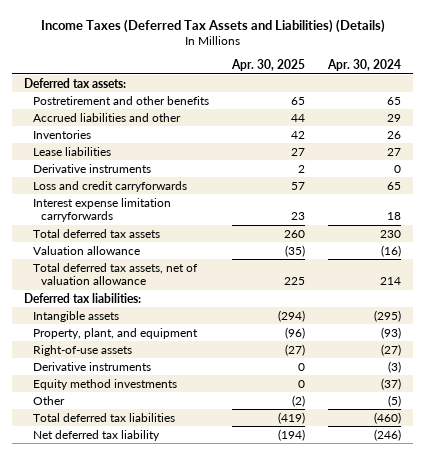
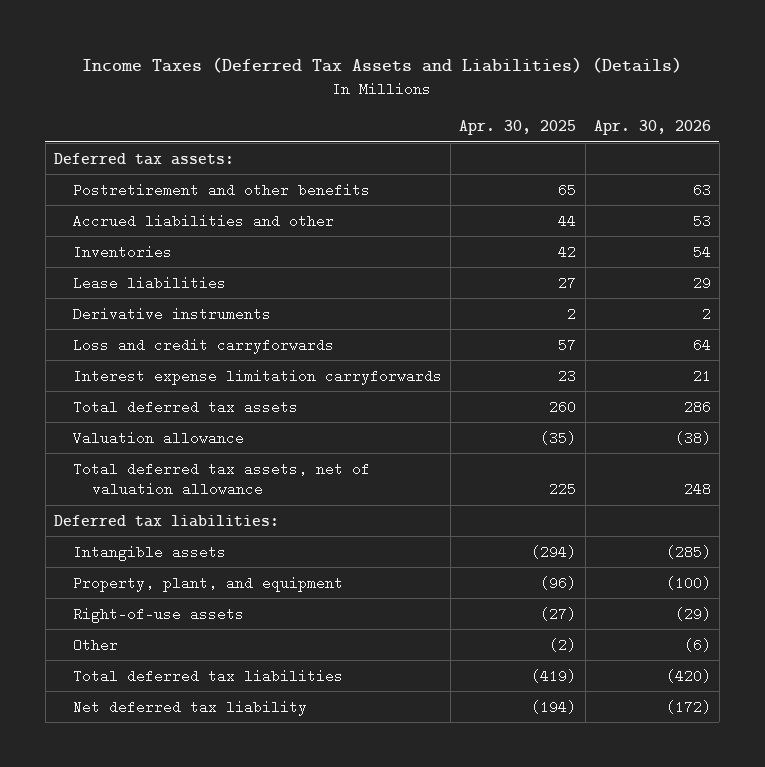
- | Apr. 30, 2025 | Apr. 30, 2024
+ | Apr. 30, 2025 | Apr. 30, 2026
- Derivative instruments | 0 | (3)
- Equity method investments | 0 | (37)

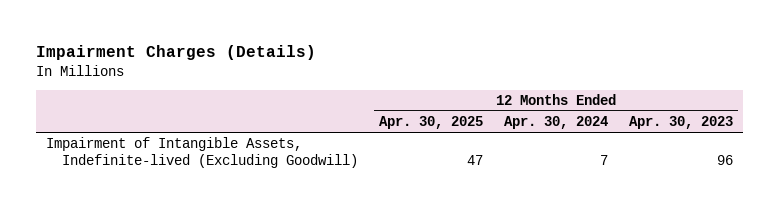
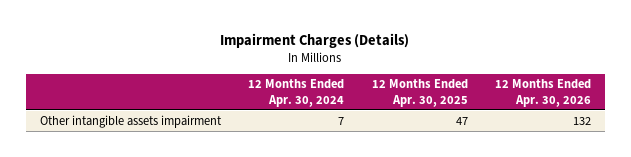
- | 12 Months Ended Apr. 30, 2025 | 12 Months Ended Apr. 30, 2024 | 12 Months Ended Apr. 30, 2023
+ | 12 Months Ended Apr. 30, 2024 | 12 Months Ended Apr. 30, 2025 | 12 Months Ended Apr. 30, 2026
- Impairment of Intangible Assets, Indefinite-lived (Excluding Goodwill) | 47 | 7 | 96
+ Other intangible assets impairment | 7 | 47 | 132

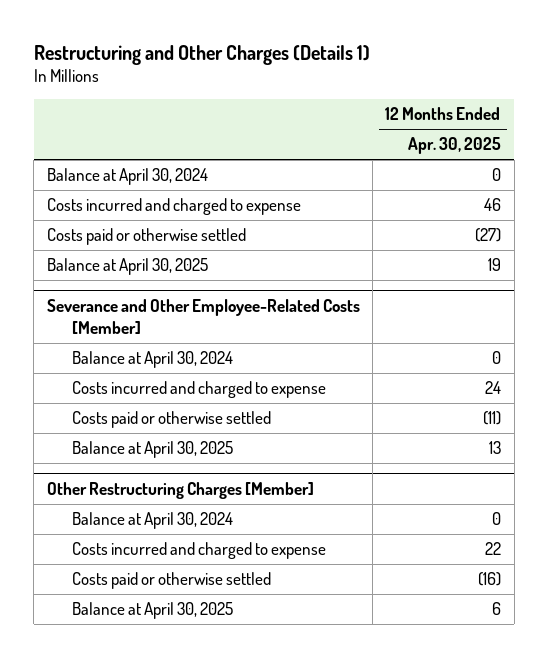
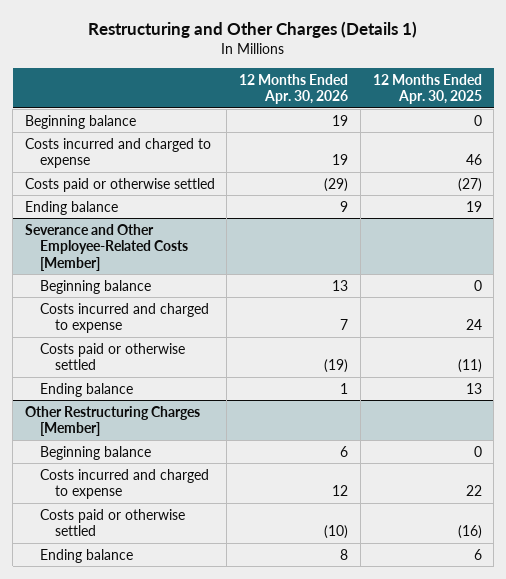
- | 12 Months Ended Apr. 30, 2025
+ | 12 Months Ended Apr. 30, 2026 | 12 Months Ended Apr. 30, 2025
- Balance at April 30, 2024 | 0
+ Beginning balance | 19 | 0
- Balance at April 30, 2025 | 19
+ Ending balance | 9 | 19
@ Severance and Other Employee-Related Costs [Member]
- Balance at April 30, 2024 | 0
+ Beginning balance | 13 | 0
- Balance at April 30, 2025 | 13
+ Ending balance | 1 | 13
@ Other Restructuring Charges [Member]
- Balance at April 30, 2024 | 0
+ Beginning balance | 6 | 0
- Balance at April 30, 2025 | 6
+ Ending balance | 8 | 6

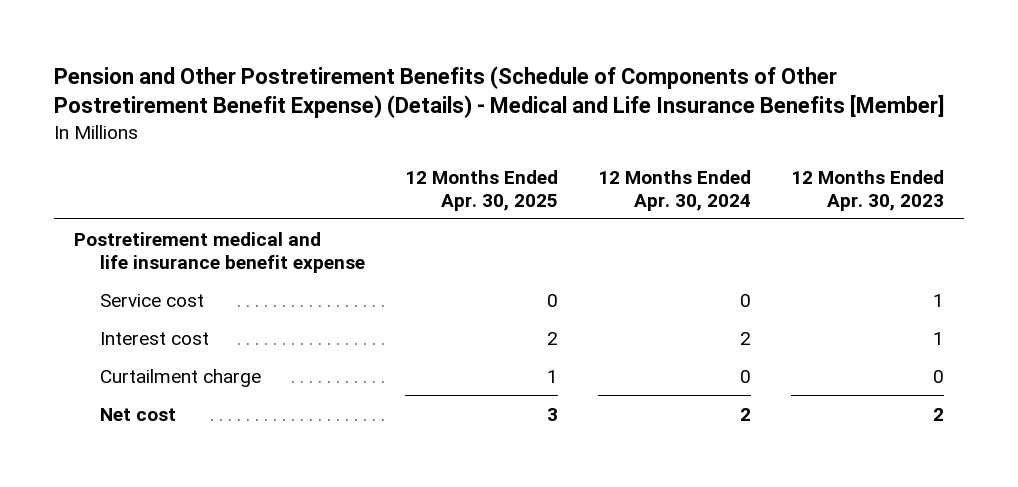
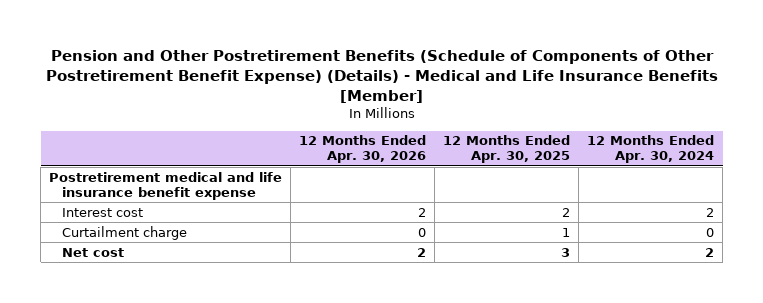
- | 12 Months Ended Apr. 30, 2025 | 12 Months Ended Apr. 30, 2024 | 12 Months Ended Apr. 30, 2023
+ | 12 Months Ended Apr. 30, 2026 | 12 Months Ended Apr. 30, 2025 | 12 Months Ended Apr. 30, 2024
- Service cost | 0 | 0 | 1

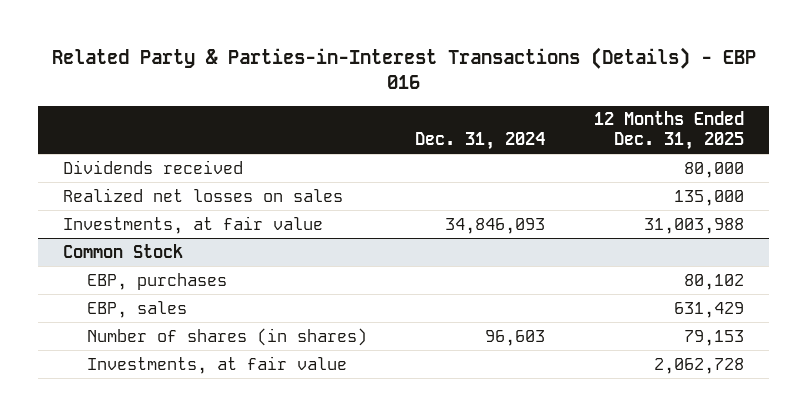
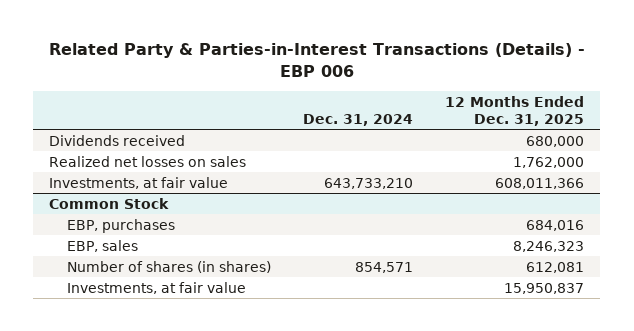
- Related Party & Parties-in-Interest Transactions (Details) - EBP 016
+ Related Party & Parties-in-Interest Transactions (Details) - EBP 006
- Dividends received | | 80,000
- Realized net losses on sales | | 135,000
- Investments, at fair value | 34,846,093 | 31,003,988
+ Dividends received | | 680,000
+ Realized net losses on sales | | 1,762,000
+ Investments, at fair value | 643,733,210 | 608,011,366
@ Common Stock
- EBP, purchases | | 80,102
- EBP, sales | | 631,429
- Number of shares (in shares) | 96,603 | 79,153
- Investments, at fair value | | 2,062,728
+ EBP, purchases | | 684,016
+ EBP, sales | | 8,246,323
+ Number of shares (in shares) | 854,571 | 612,081
+ Investments, at fair value | | 15,950,837

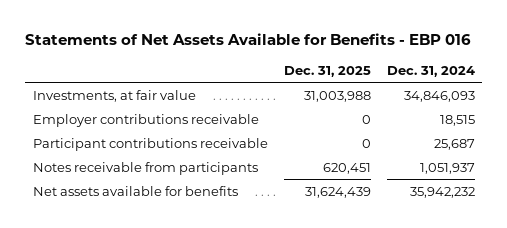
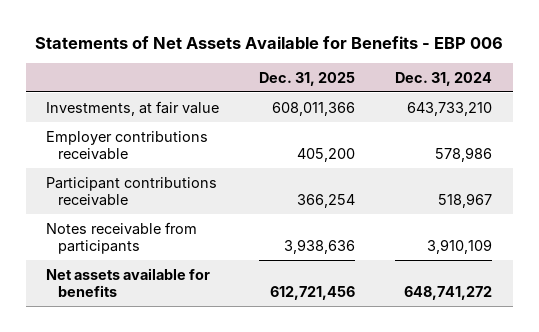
- Statements of Net Assets Available for Benefits - EBP 016
+ Statements of Net Assets Available for Benefits - EBP 006
- Investments, at fair value | 31,003,988 | 34,846,093
- Employer contributions receivable | 0 | 18,515
- Participant contributions receivable | 0 | 25,687
- Notes receivable from participants | 620,451 | 1,051,937
- Net assets available for benefits | 31,624,439 | 35,942,232
+ Investments, at fair value | 608,011,366 | 643,733,210
+ Employer contributions receivable | 405,200 | 578,986
+ Participant contributions receivable | 366,254 | 518,967
+ Notes receivable from participants | 3,938,636 | 3,910,109
+ Net assets available for benefits | 612,721,456 | 648,741,272

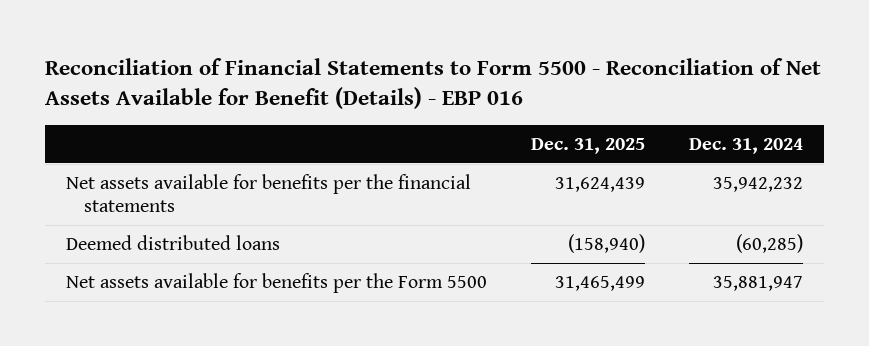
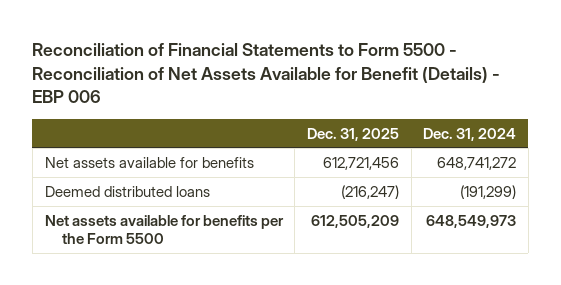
- Reconciliation of Financial Statements to Form 5500 - Reconciliation of Net Assets Available for Benefit (Details) - EBP 016
+ Reconciliation of Financial Statements to Form 5500 - Reconciliation of Net Assets Available for Benefit (Details) - EBP 006
- Net assets available for benefits per the financial statements | 31,624,439 | 35,942,232
- Deemed distributed loans | (158,940) | (60,285)
- Net assets available for benefits per the Form 5500 | 31,465,499 | 35,881,947
+ Net assets available for benefits | 612,721,456 | 648,741,272
+ Deemed distributed loans | (216,247) | (191,299)
+ Net assets available for benefits per the Form 5500 | 612,505,209 | 648,549,973

